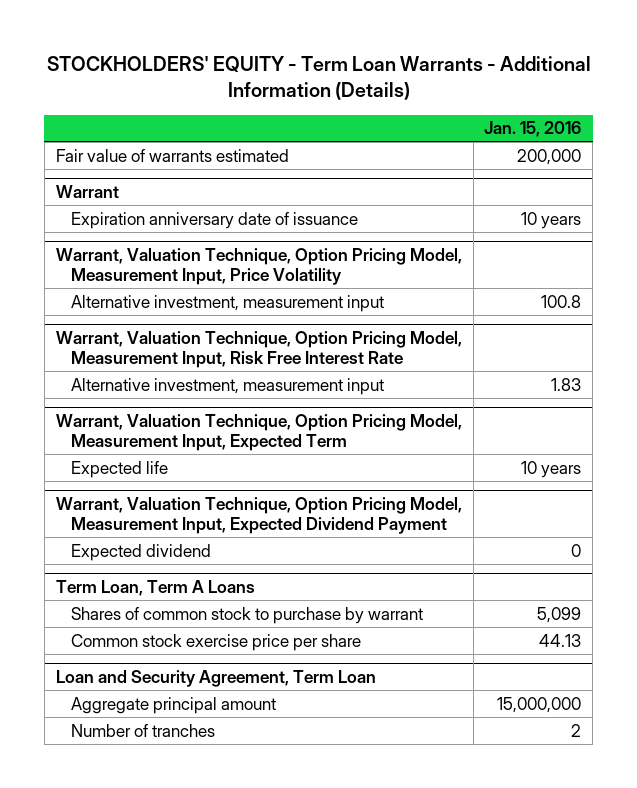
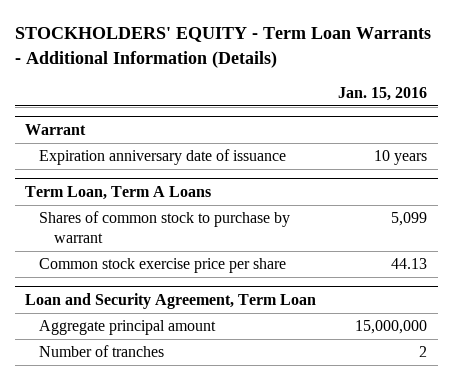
- Fair value of warrants estimated | 200,000
- Warrant, Valuation Technique, Option Pricing Model, Measurement Input, Price Volatility
- Alternative investment, measurement input | 100.8
- Warrant, Valuation Technique, Option Pricing Model, Measurement Input, Risk Free Interest Rate
- Alternative investment, measurement input | 1.83
- Warrant, Valuation Technique, Option Pricing Model, Measurement Input, Expected Term
- Expected life | 10 years
- Warrant, Valuation Technique, Option Pricing Model, Measurement Input, Expected Dividend Payment
- Expected dividend | 0

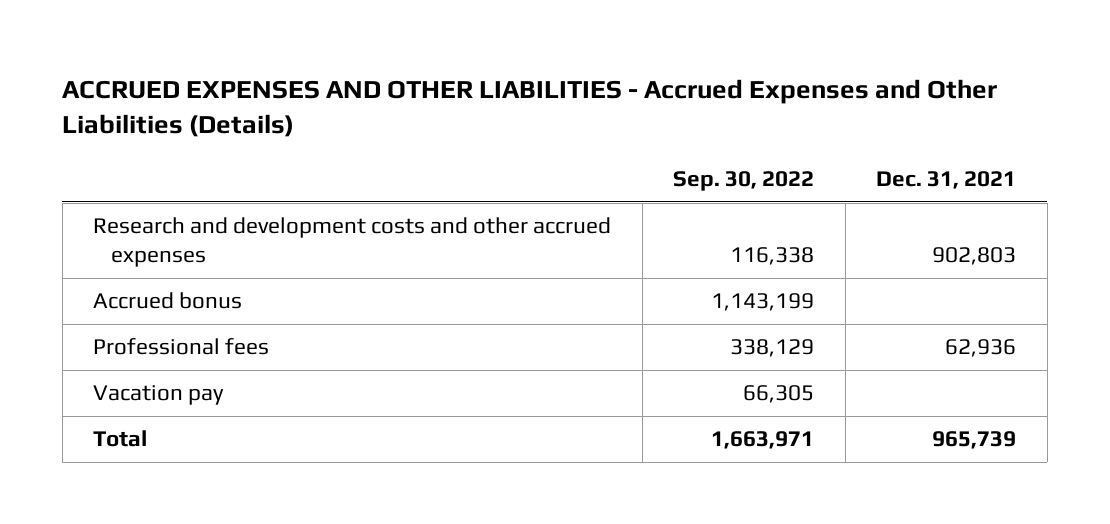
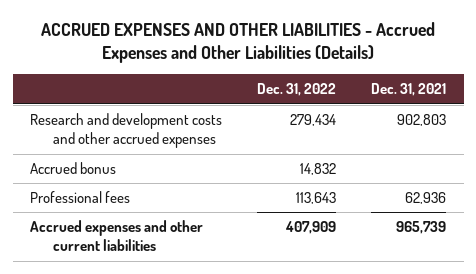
- | Sep. 30, 2022 | Dec. 31, 2021
+ | Dec. 31, 2022 | Dec. 31, 2021
- Vacation pay | 66,305 |
- Total | 1,663,971 | 965,739
+ Accrued expenses and other current liabilities | 407,909 | 965,739

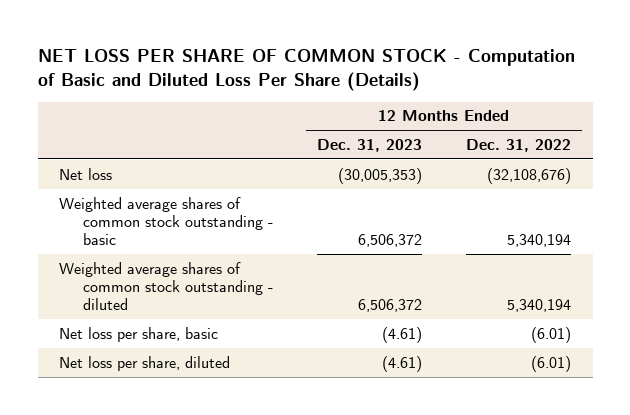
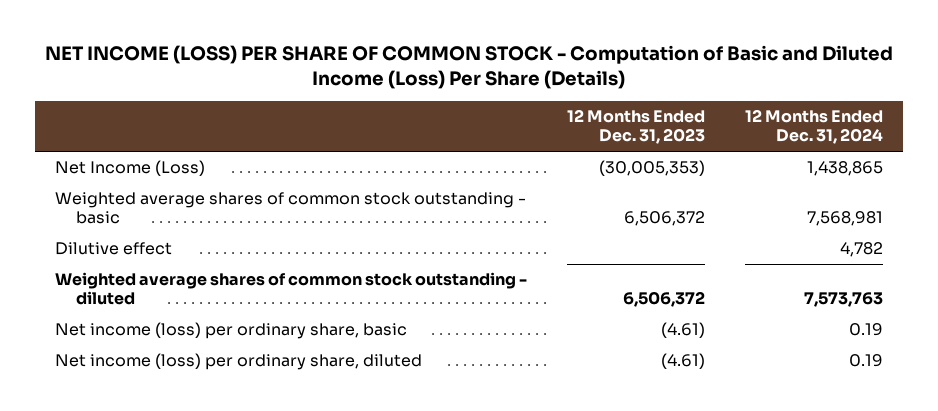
- NET LOSS PER SHARE OF COMMON STOCK - Computation of Basic and Diluted Loss Per Share (Details)
+ NET INCOME (LOSS) PER SHARE OF COMMON STOCK - Computation of Basic and Diluted Income (Loss) Per Share (Details)
- | 12 Months Ended Dec. 31, 2023 | 12 Months Ended Dec. 31, 2022
+ | 12 Months Ended Dec. 31, 2023 | 12 Months Ended Dec. 31, 2024
- Net loss | (30,005,353) | (32,108,676)
+ Net Income (Loss) | (30,005,353) | 1,438,865
+ Dilutive effect | | 4,782
- Net loss per share, basic | (4.61) | (6.01)
- Net loss per share, diluted | (4.61) | (6.01)
+ Net income (loss) per ordinary share, basic | (4.61) | 0.19
+ Net income (loss) per ordinary share, diluted | (4.61) | 0.19

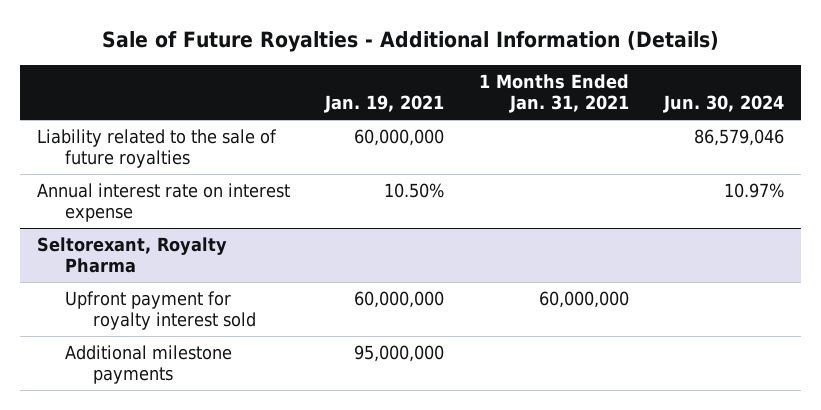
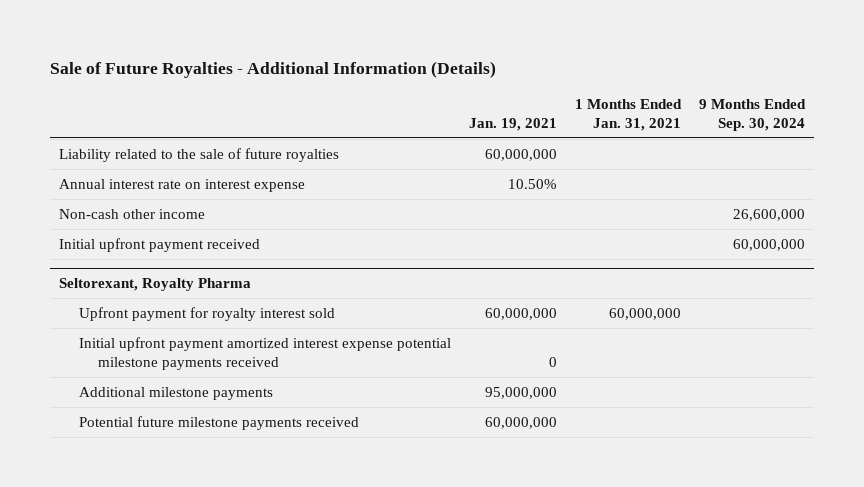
- | Jan. 19, 2021 | 1 Months Ended Jan. 31, 2021 | Jun. 30, 2024
+ | Jan. 19, 2021 | 1 Months Ended Jan. 31, 2021 | 9 Months Ended Sep. 30, 2024
+ Non-cash other income | | | 26,600,000
+ Initial upfront payment received | | | 60,000,000
@ Seltorexant, Royalty Pharma
+ Initial upfront payment amortized interest expense potential milestone payments received | 0 | |
+ Potential future milestone payments received | 60,000,000 | |

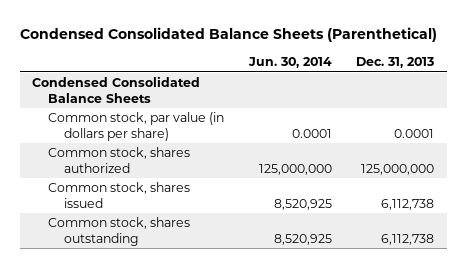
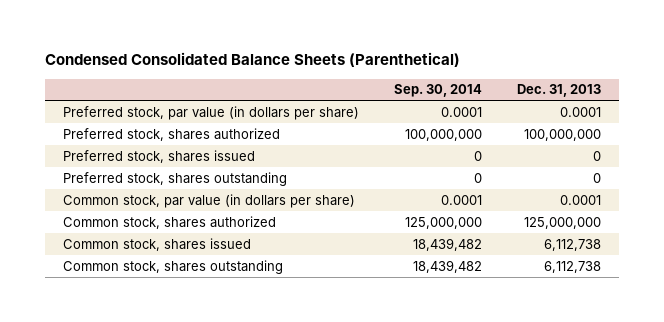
- | Jun. 30, 2014 | Dec. 31, 2013
+ | Sep. 30, 2014 | Dec. 31, 2013
- Condensed Consolidated Balance Sheets
+ Preferred stock, par value (in dollars per share) | 0.0001 | 0.0001
+ Preferred stock, shares authorized | 100,000,000 | 100,000,000
+ Preferred stock, shares issued | 0 | 0
+ Preferred stock, shares outstanding | 0 | 0

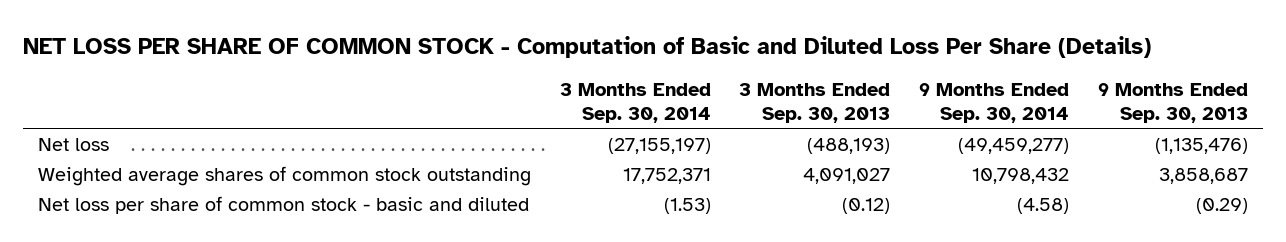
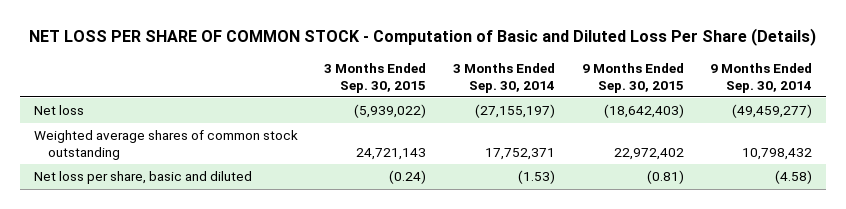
- | 3 Months Ended Sep. 30, 2014 | 3 Months Ended Sep. 30, 2013 | 9 Months Ended Sep. 30, 2014 | 9 Months Ended Sep. 30, 2013
+ | 3 Months Ended Sep. 30, 2015 | 3 Months Ended Sep. 30, 2014 | 9 Months Ended Sep. 30, 2015 | 9 Months Ended Sep. 30, 2014
- Net loss per share of common stock - basic and diluted | (1.53) | (0.12) | (4.58) | (0.29)
+ Net loss per share, basic and diluted | (0.24) | (1.53) | (0.81) | (4.58)

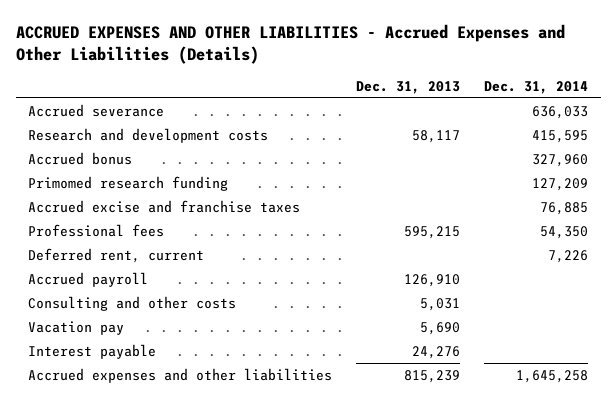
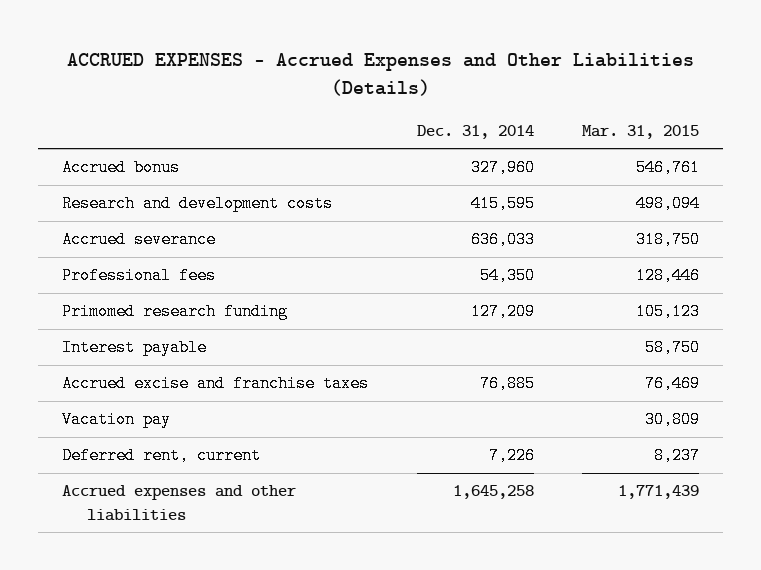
- ACCRUED EXPENSES AND OTHER LIABILITIES - Accrued Expenses and Other Liabilities (Details)
+ ACCRUED EXPENSES - Accrued Expenses and Other Liabilities (Details)
- | Dec. 31, 2013 | Dec. 31, 2014
+ | Dec. 31, 2014 | Mar. 31, 2015
moved down: Research and development costs | 415,595 | 498,094
moved down: Accrued severance | 636,033 | 318,750
moved up: Professional fees | 54,350 | 128,446
moved up: Interest payable | | 58,750
- Accrued payroll | 126,910 |
- Consulting and other costs | 5,031 |
moved down: Deferred rent, current | 7,226 | 8,237

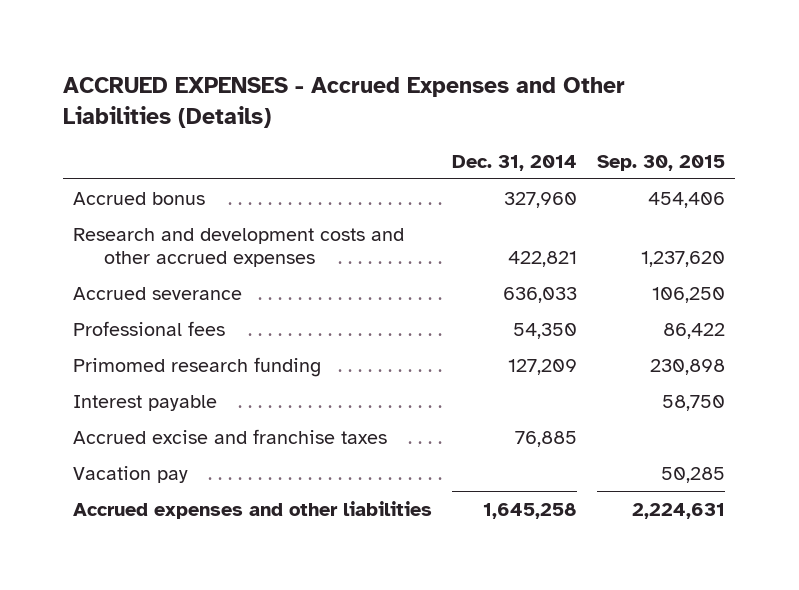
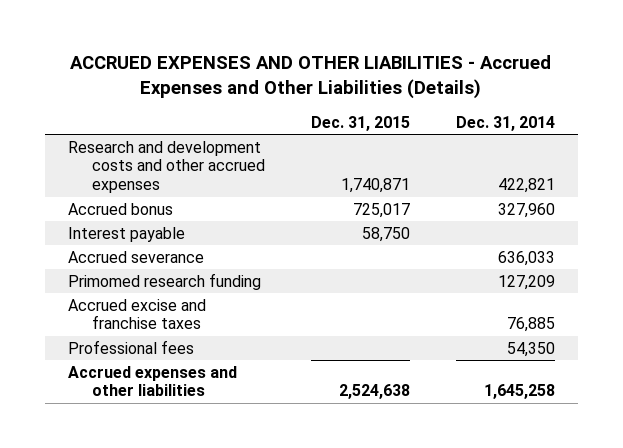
- ACCRUED EXPENSES - Accrued Expenses and Other Liabilities (Details)
+ ACCRUED EXPENSES AND OTHER LIABILITIES - Accrued Expenses and Other Liabilities (Details)
- | Dec. 31, 2014 | Sep. 30, 2015
+ | Dec. 31, 2015 | Dec. 31, 2014
moved down: Accrued bonus | 725,017 | 327,960
moved up: Interest payable | 58,750 |
- Vacation pay | | 50,285
moved down: Professional fees | | 54,350

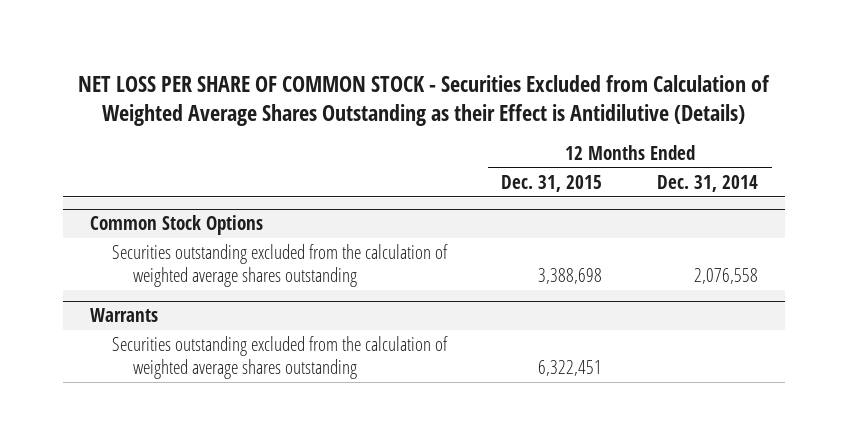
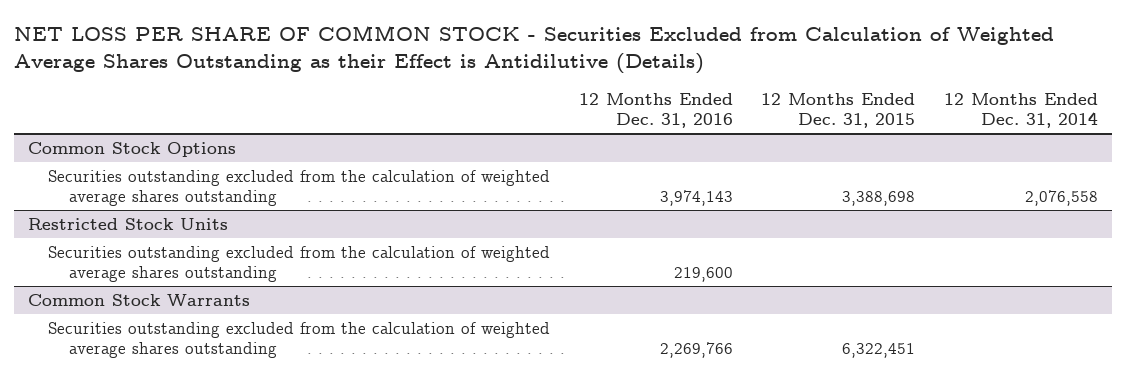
- | 12 Months Ended Dec. 31, 2015 | 12 Months Ended Dec. 31, 2014
+ | 12 Months Ended Dec. 31, 2016 | 12 Months Ended Dec. 31, 2015 | 12 Months Ended Dec. 31, 2014
- Warrants
+ Restricted Stock Units
+ Securities outstanding excluded from the calculation of weighted average shares outstanding | 219,600 | |
+ Common Stock Warrants

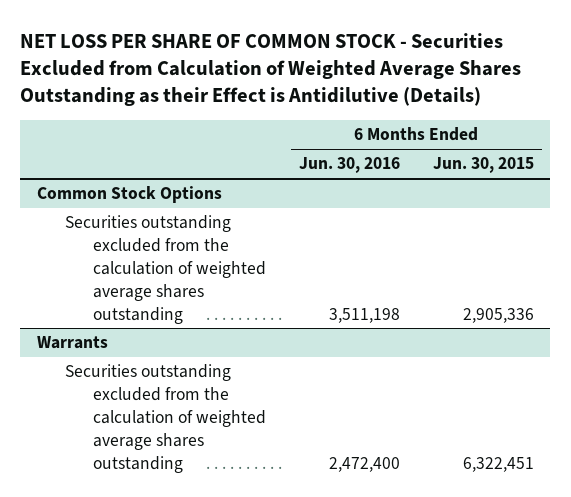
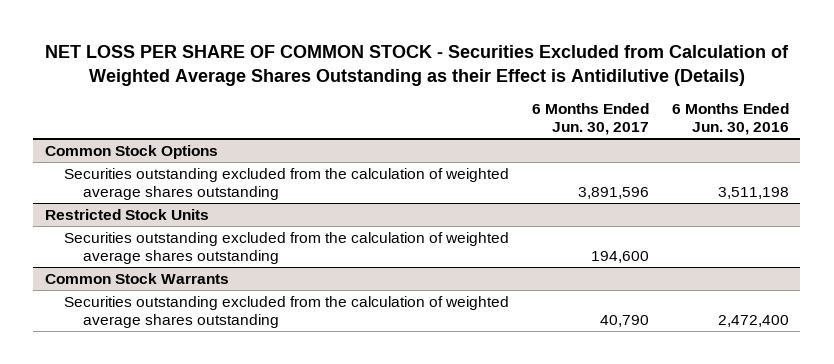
- | 6 Months Ended Jun. 30, 2016 | 6 Months Ended Jun. 30, 2015
+ | 6 Months Ended Jun. 30, 2017 | 6 Months Ended Jun. 30, 2016
- Warrants
+ Restricted Stock Units
+ Securities outstanding excluded from the calculation of weighted average shares outstanding | 194,600 |
+ Common Stock Warrants

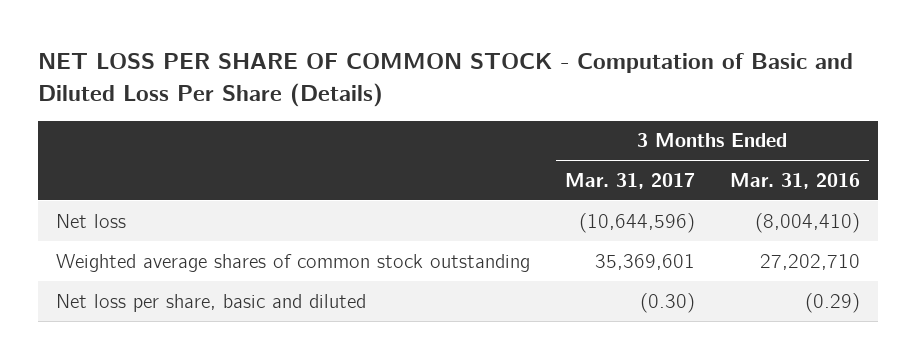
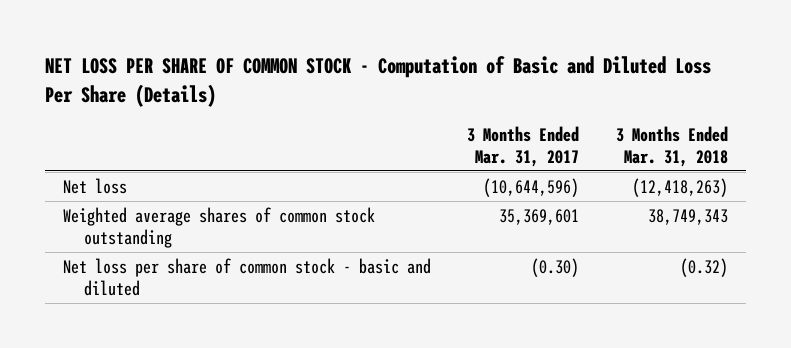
- | 3 Months Ended Mar. 31, 2017 | 3 Months Ended Mar. 31, 2016
+ | 3 Months Ended Mar. 31, 2017 | 3 Months Ended Mar. 31, 2018
- Net loss per share, basic and diluted | (0.30) | (0.29)
+ Net loss per share of common stock - basic and diluted | (0.30) | (0.32)

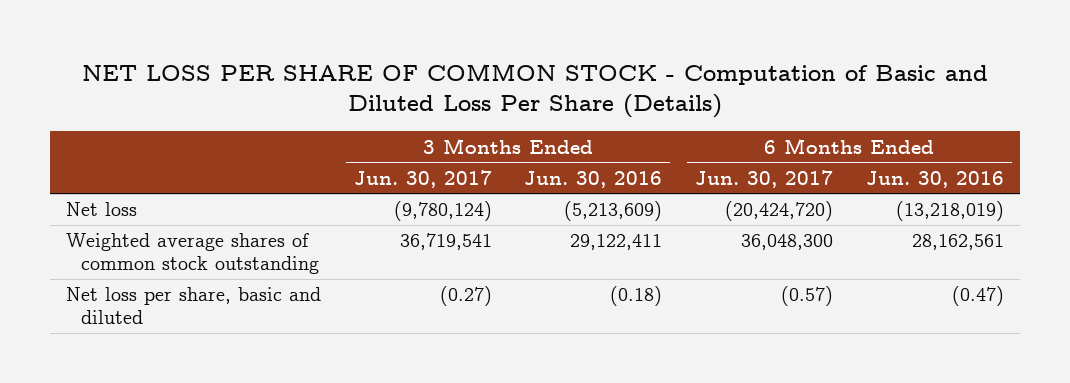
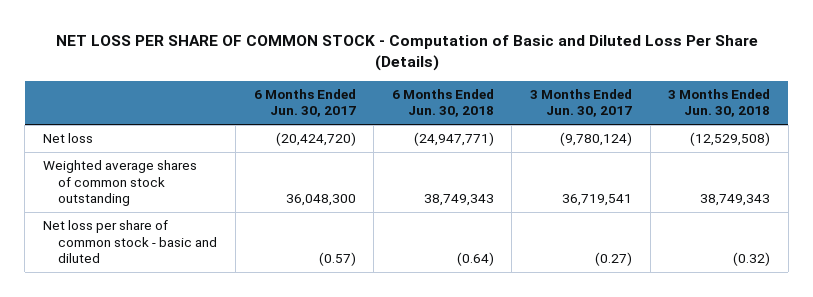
- | 3 Months Ended Jun. 30, 2017 | 3 Months Ended Jun. 30, 2016 | 6 Months Ended Jun. 30, 2017 | 6 Months Ended Jun. 30, 2016
+ | 6 Months Ended Jun. 30, 2017 | 6 Months Ended Jun. 30, 2018 | 3 Months Ended Jun. 30, 2017 | 3 Months Ended Jun. 30, 2018
- Net loss per share, basic and diluted | (0.27) | (0.18) | (0.57) | (0.47)
+ Net loss per share of common stock - basic and diluted | (0.57) | (0.64) | (0.27) | (0.32)

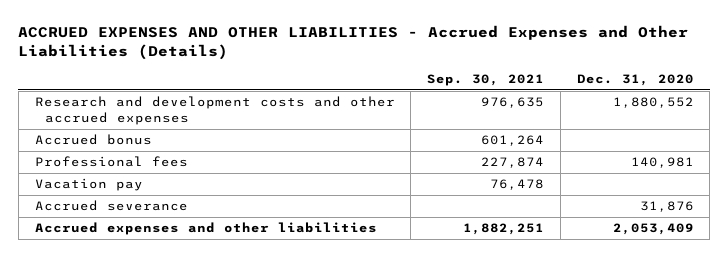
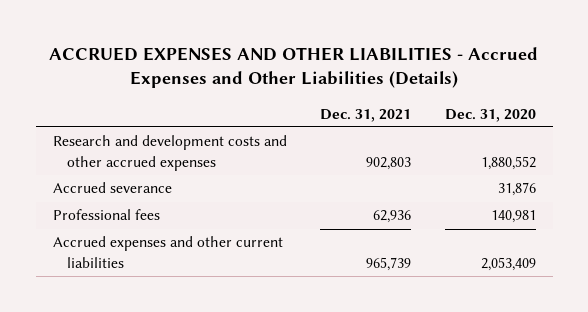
- | Sep. 30, 2021 | Dec. 31, 2020
+ | Dec. 31, 2021 | Dec. 31, 2020
- Accrued bonus | 601,264 |
- Vacation pay | 76,478 |
- Accrued expenses and other liabilities | 1,882,251 | 2,053,409
moved down: Professional fees | 62,936 | 140,981
+ Accrued expenses and other current liabilities | 965,739 | 2,053,409

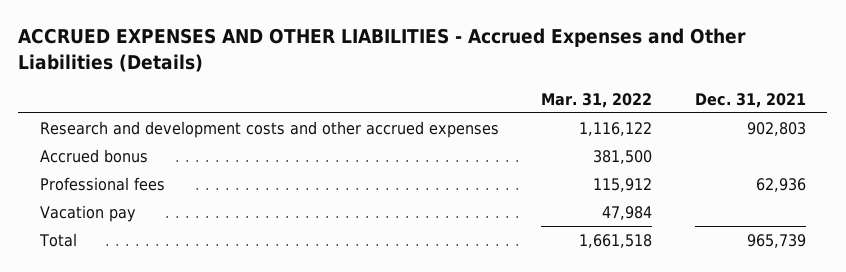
- | Dec. 31, 2021 | Dec. 31, 2020
+ | Mar. 31, 2022 | Dec. 31, 2021
- Accrued severance | | 31,876
+ Accrued bonus | 381,500 |
- Accrued expenses and other current liabilities | 965,739 | 2,053,409
+ Vacation pay | 47,984 |
+ Total | 1,661,518 | 965,739

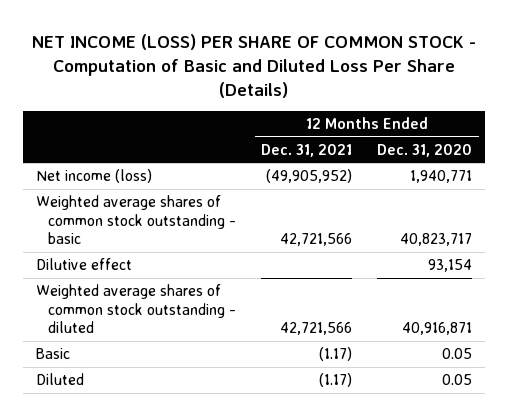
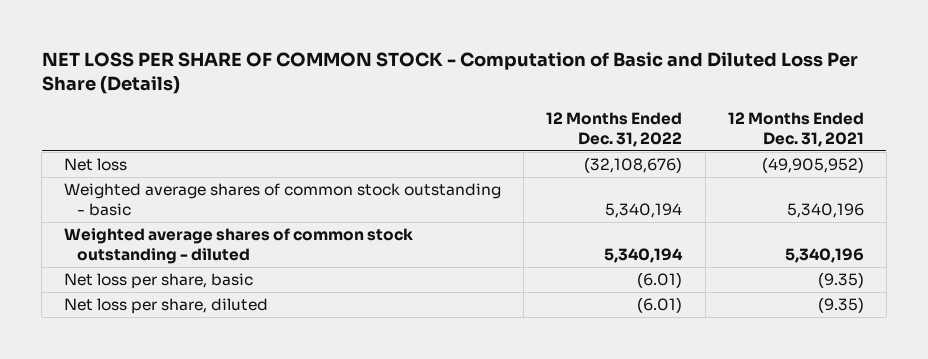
- NET INCOME (LOSS) PER SHARE OF COMMON STOCK - Computation of Basic and Diluted Loss Per Share (Details)
+ NET LOSS PER SHARE OF COMMON STOCK - Computation of Basic and Diluted Loss Per Share (Details)
- | 12 Months Ended Dec. 31, 2021 | 12 Months Ended Dec. 31, 2020
+ | 12 Months Ended Dec. 31, 2022 | 12 Months Ended Dec. 31, 2021
- Net income (loss) | (49,905,952) | 1,940,771
- Weighted average shares of common stock outstanding - basic | 42,721,566 | 40,823,717
- Dilutive effect | | 93,154
- Weighted average shares of common stock outstanding - diluted | 42,721,566 | 40,916,871
- Basic | (1.17) | 0.05
- Diluted | (1.17) | 0.05
+ Net loss | (32,108,676) | (49,905,952)
+ Weighted average shares of common stock outstanding - basic | 5,340,194 | 5,340,196
+ Weighted average shares of common stock outstanding - diluted | 5,340,194 | 5,340,196
+ Net loss per share, basic | (6.01) | (9.35)
+ Net loss per share, diluted | (6.01) | (9.35)

